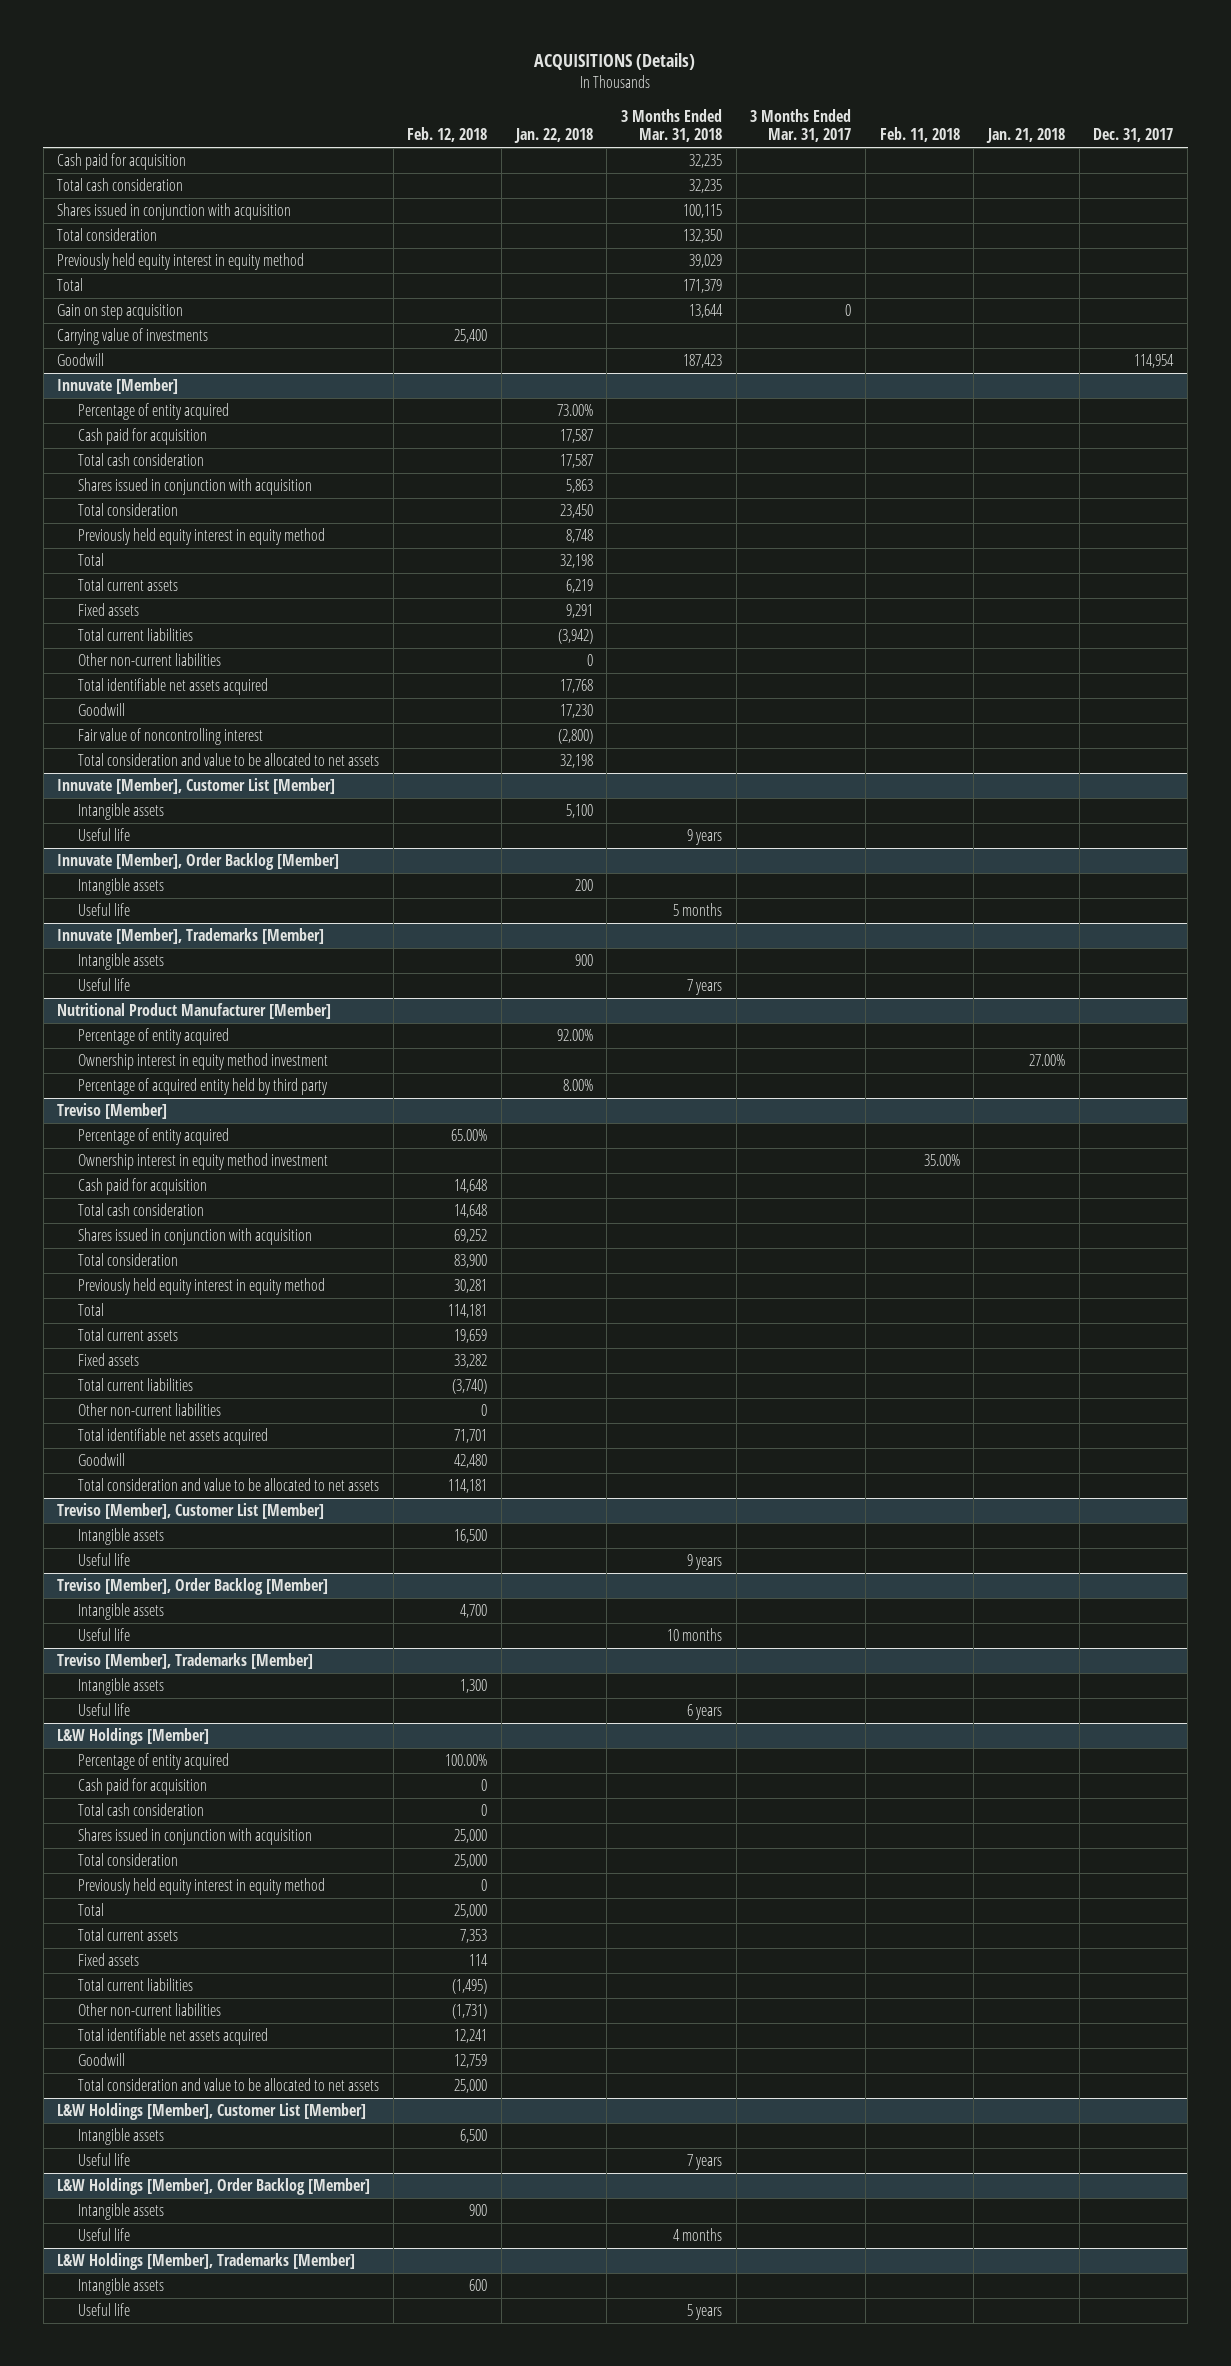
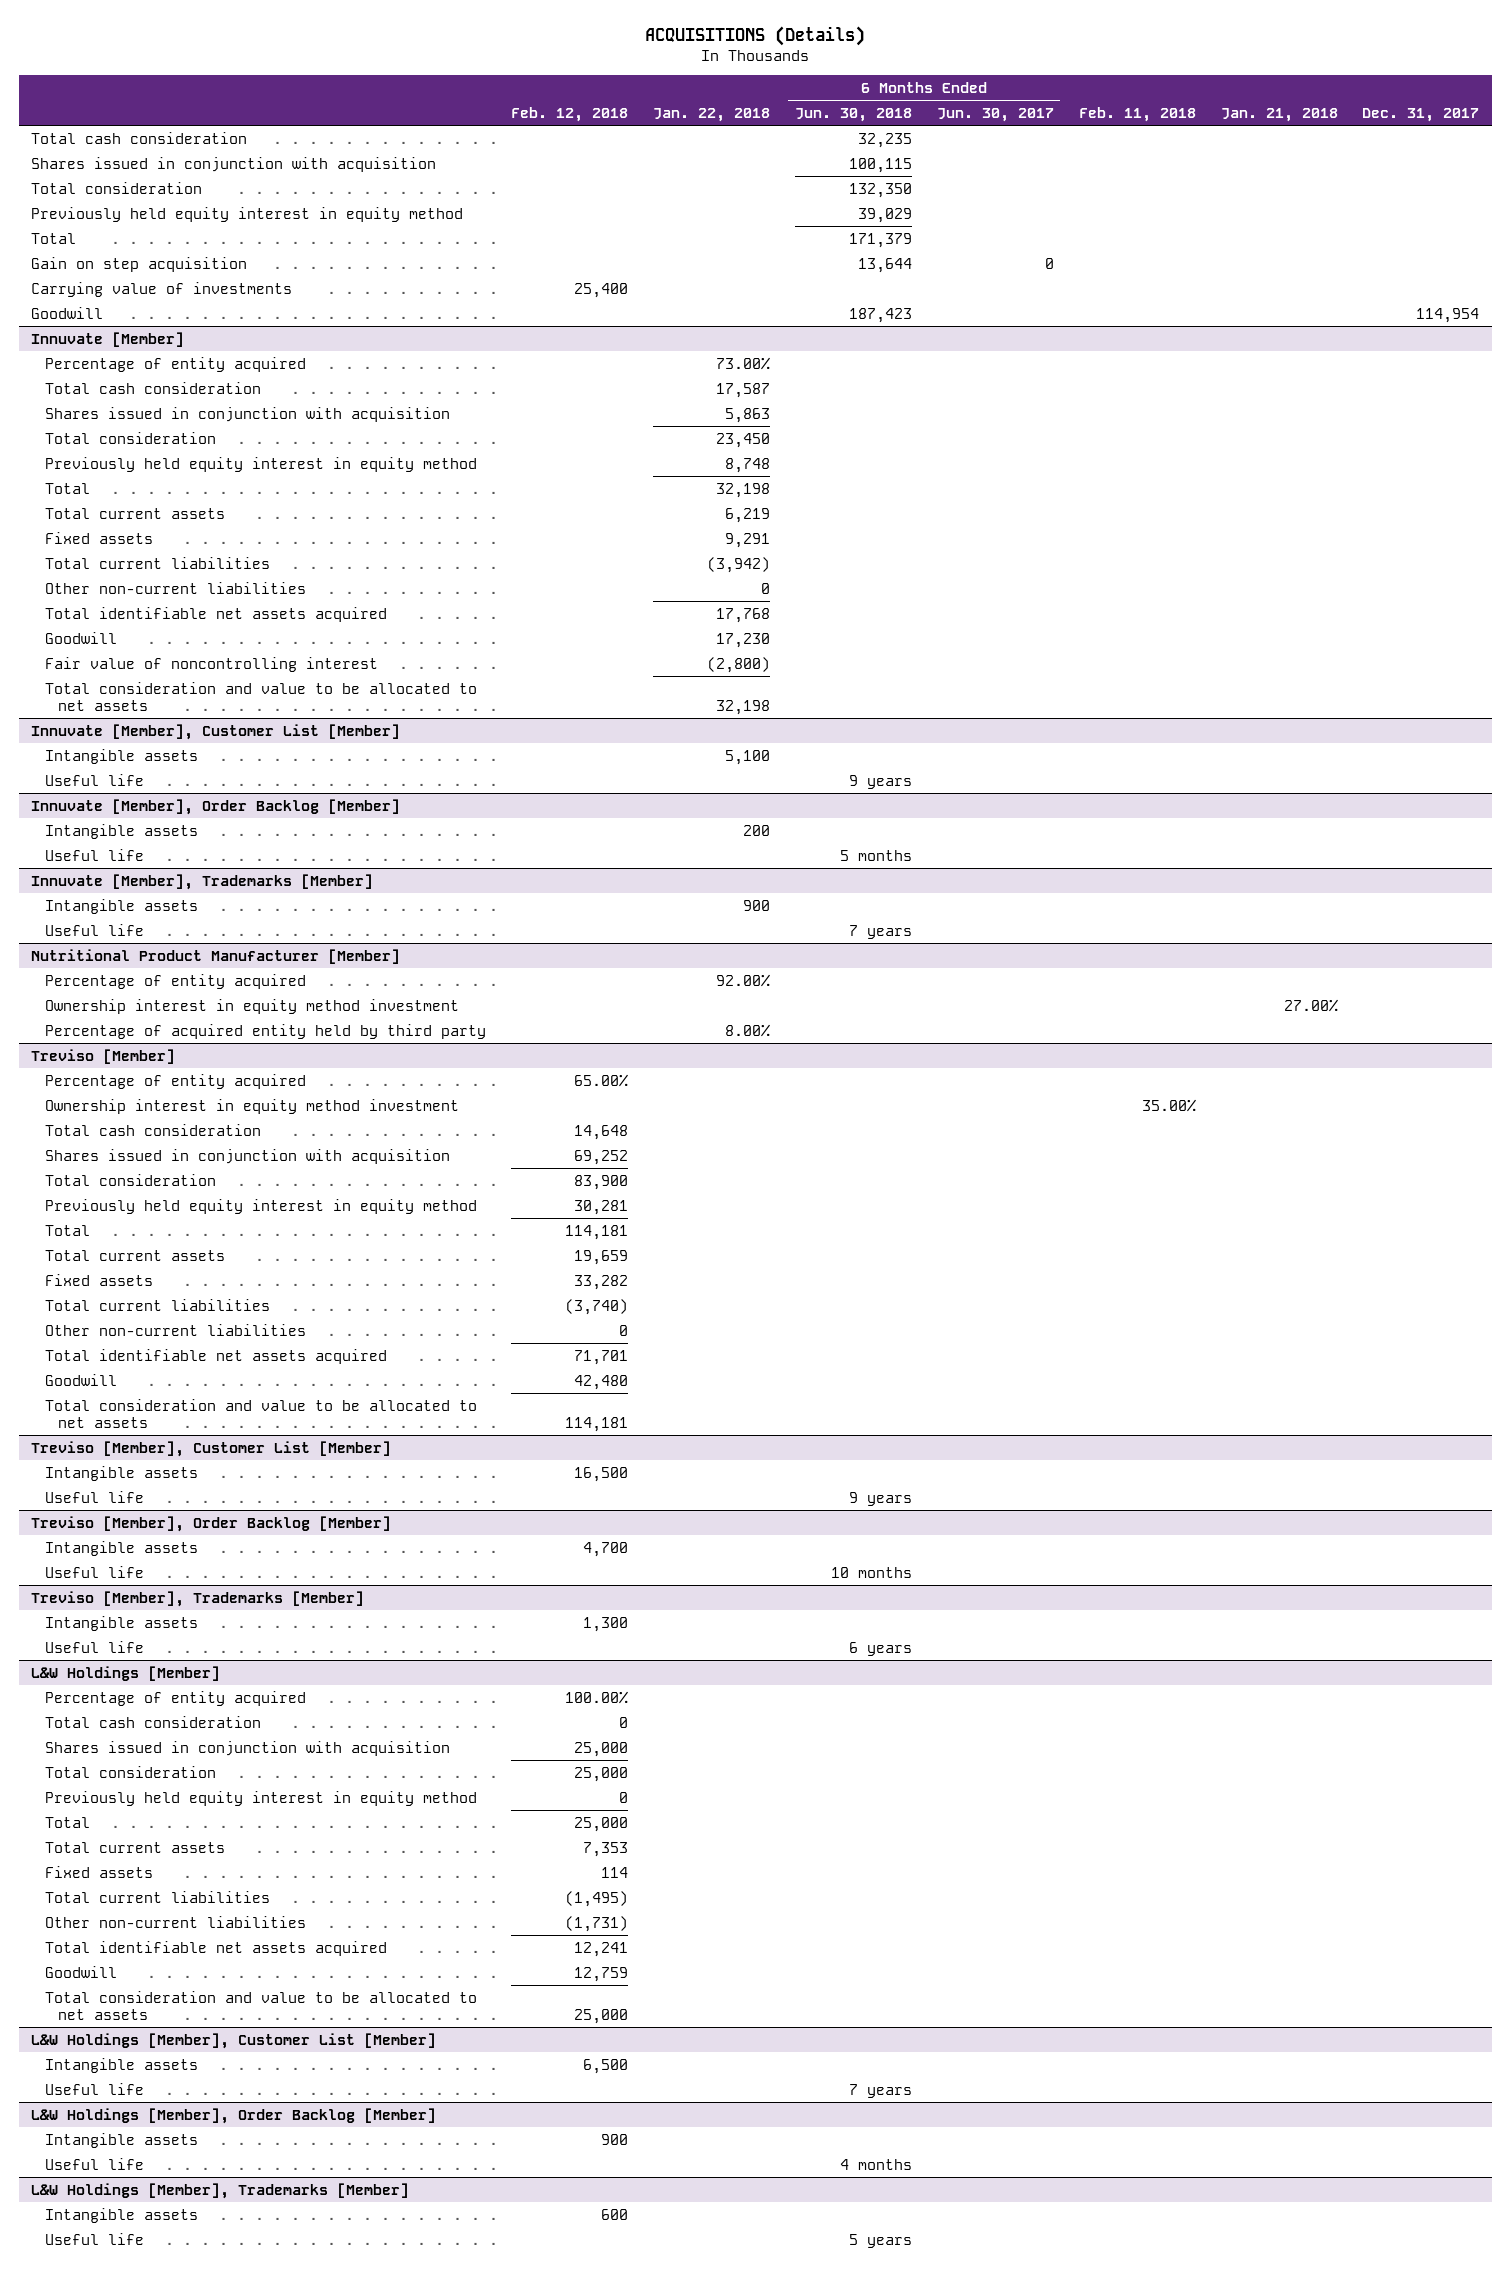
- | Feb. 12, 2018 | Jan. 22, 2018 | 3 Months Ended Mar. 31, 2018 | 3 Months Ended Mar. 31, 2017 | Feb. 11, 2018 | Jan. 21, 2018 | Dec. 31, 2017
+ | Feb. 12, 2018 | Jan. 22, 2018 | 6 Months Ended Jun. 30, 2018 | 6 Months Ended Jun. 30, 2017 | Feb. 11, 2018 | Jan. 21, 2018 | Dec. 31, 2017
- Cash paid for acquisition | | | 32,235 | | | |
@ Innuvate [Member]
- Cash paid for acquisition | | 17,587 | | | | |
@ Treviso [Member]
- Cash paid for acquisition | 14,648 | | | | | |
@ L&W Holdings [Member]
- Cash paid for acquisition | 0 | | | | | |

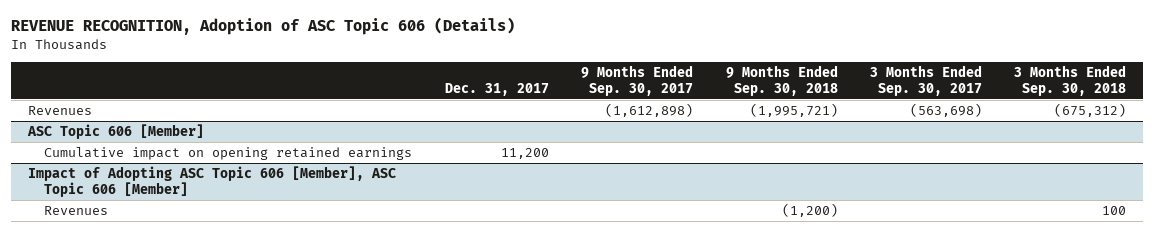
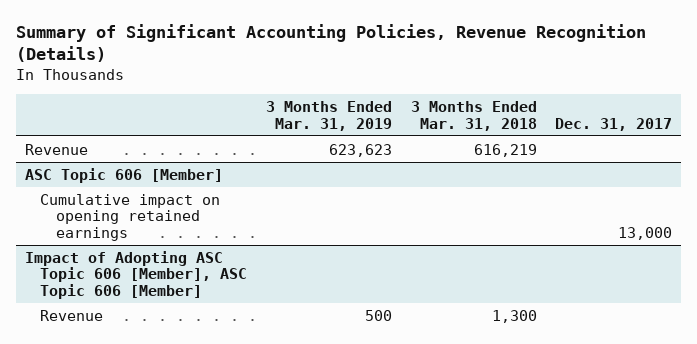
- REVENUE RECOGNITION, Adoption of ASC Topic 606 (Details)
+ Summary of Significant Accounting Policies, Revenue Recognition (Details)
- | Dec. 31, 2017 | 9 Months Ended Sep. 30, 2017 | 9 Months Ended Sep. 30, 2018 | 3 Months Ended Sep. 30, 2017 | 3 Months Ended Sep. 30, 2018
+ | 3 Months Ended Mar. 31, 2019 | 3 Months Ended Mar. 31, 2018 | Dec. 31, 2017
- Revenues | | (1,612,898) | (1,995,721) | (563,698) | (675,312)
+ Revenue | 623,623 | 616,219 |
@ ASC Topic 606 [Member]
- Cumulative impact on opening retained earnings | 11,200 | | | |
+ Cumulative impact on opening retained earnings | | | 13,000
@ Impact of Adopting ASC Topic 606 [Member], ASC Topic 606 [Member]
- Revenues | | | (1,200) | | 100
+ Revenue | 500 | 1,300 |

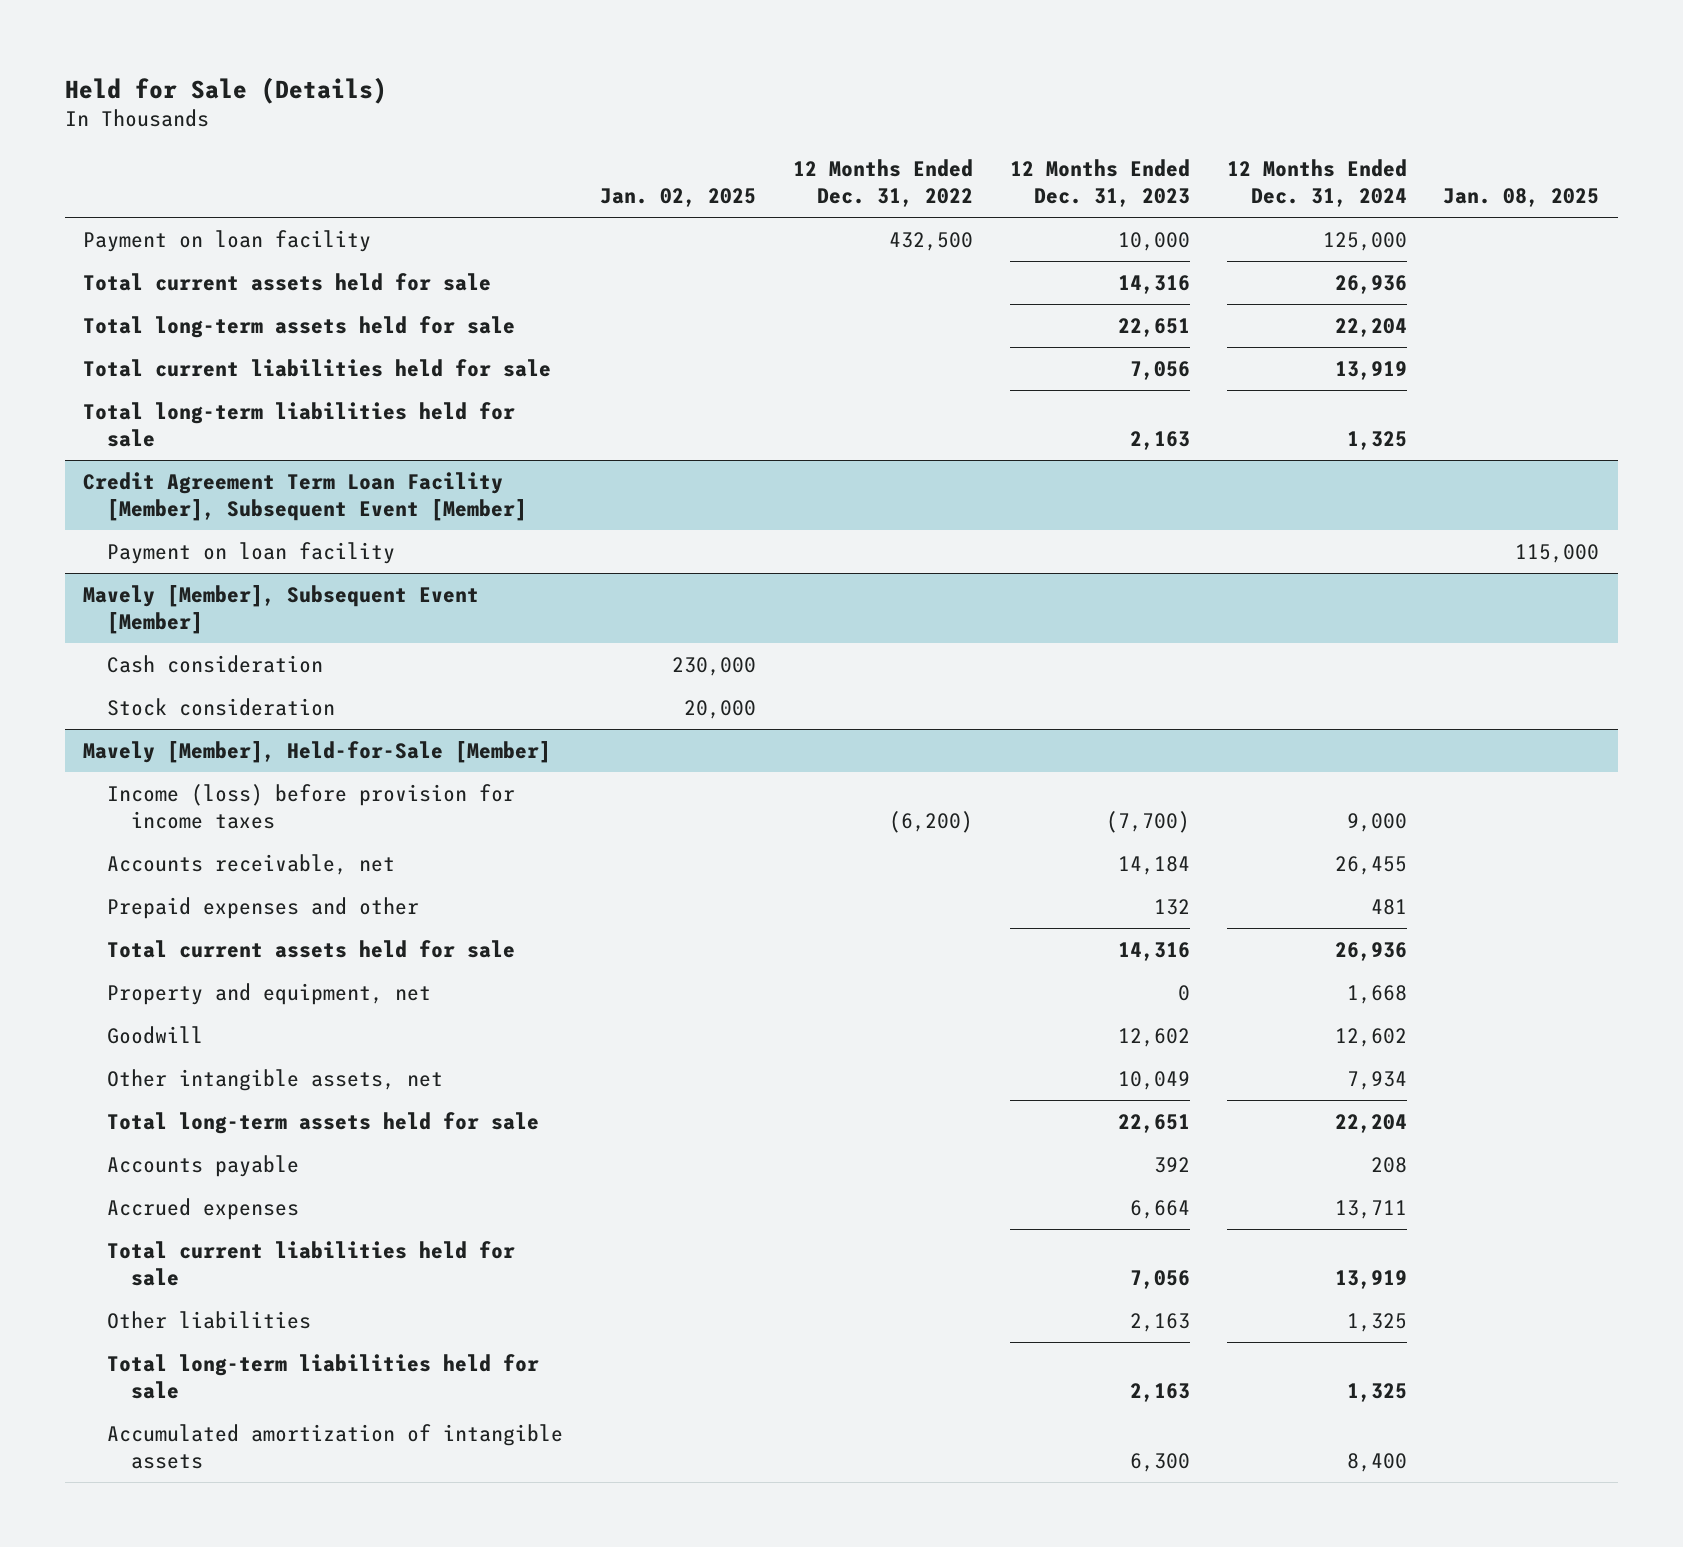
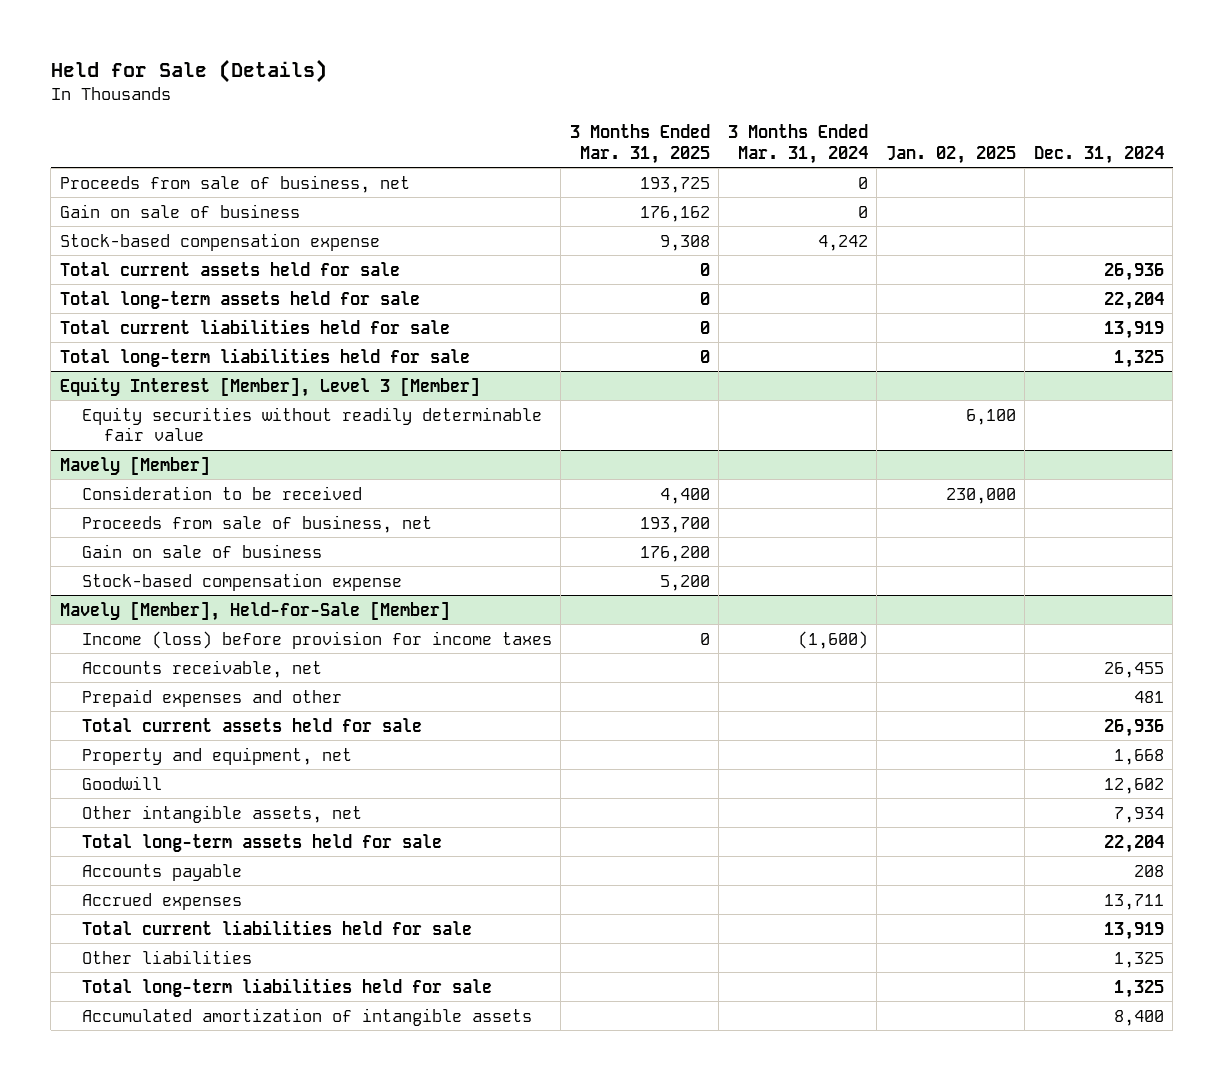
- | Jan. 02, 2025 | 12 Months Ended Dec. 31, 2022 | 12 Months Ended Dec. 31, 2023 | 12 Months Ended Dec. 31, 2024 | Jan. 08, 2025
+ | 3 Months Ended Mar. 31, 2025 | 3 Months Ended Mar. 31, 2024 | Jan. 02, 2025 | Dec. 31, 2024
- Payment on loan facility | | 432,500 | 10,000 | 125,000 |
+ Proceeds from sale of business, net | 193,725 | 0 | |
+ Gain on sale of business | 176,162 | 0 | |
+ Stock-based compensation expense | 9,308 | 4,242 | |
- Credit Agreement Term Loan Facility [Member], Subsequent Event [Member]
- Payment on loan facility | | | | | 115,000
- Mavely [Member], Subsequent Event [Member]
- Cash consideration | 230,000 | | | |
- Stock consideration | 20,000 | | | |
+ Equity Interest [Member], Level 3 [Member]
+ Equity securities without readily determinable fair value | | | 6,100 |
+ Mavely [Member]
+ Consideration to be received | 4,400 | | 230,000 |
+ Proceeds from sale of business, net | 193,700 | | |
+ Gain on sale of business | 176,200 | | |
+ Stock-based compensation expense | 5,200 | | |

